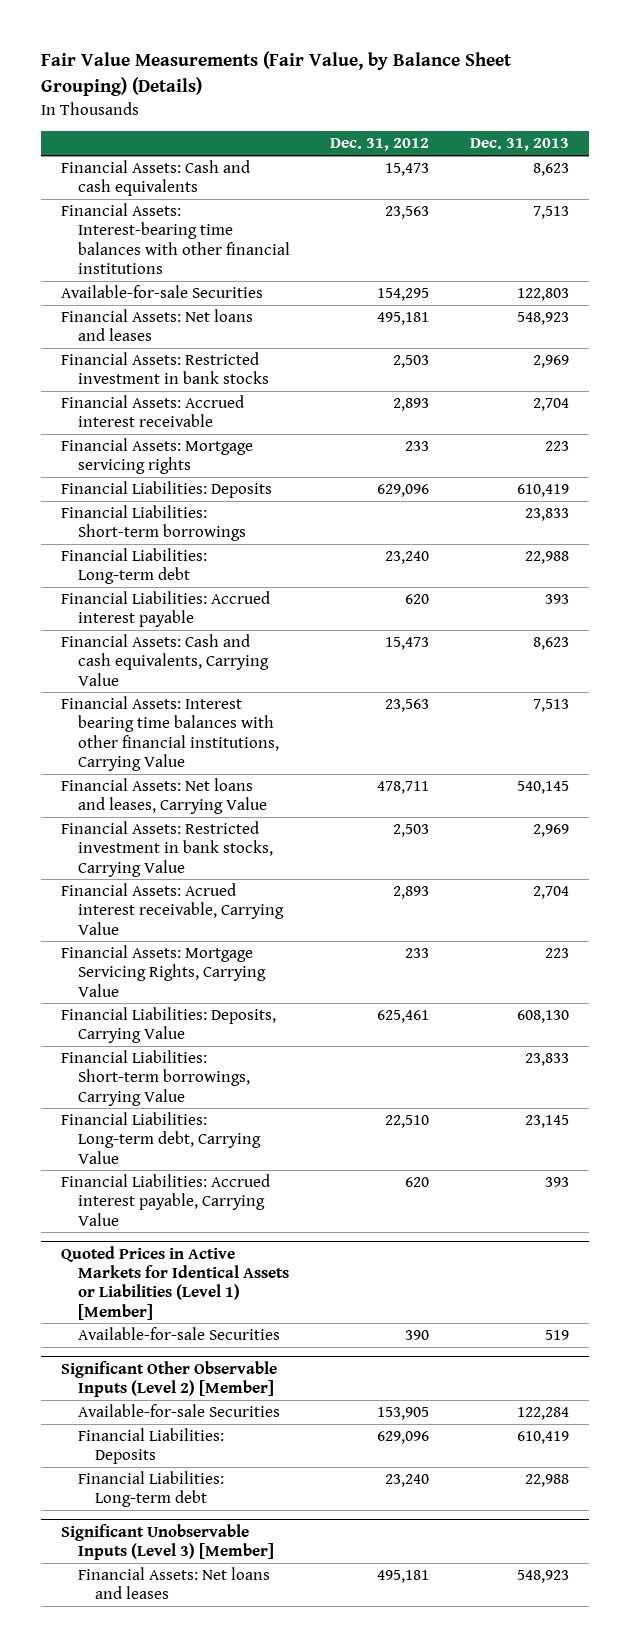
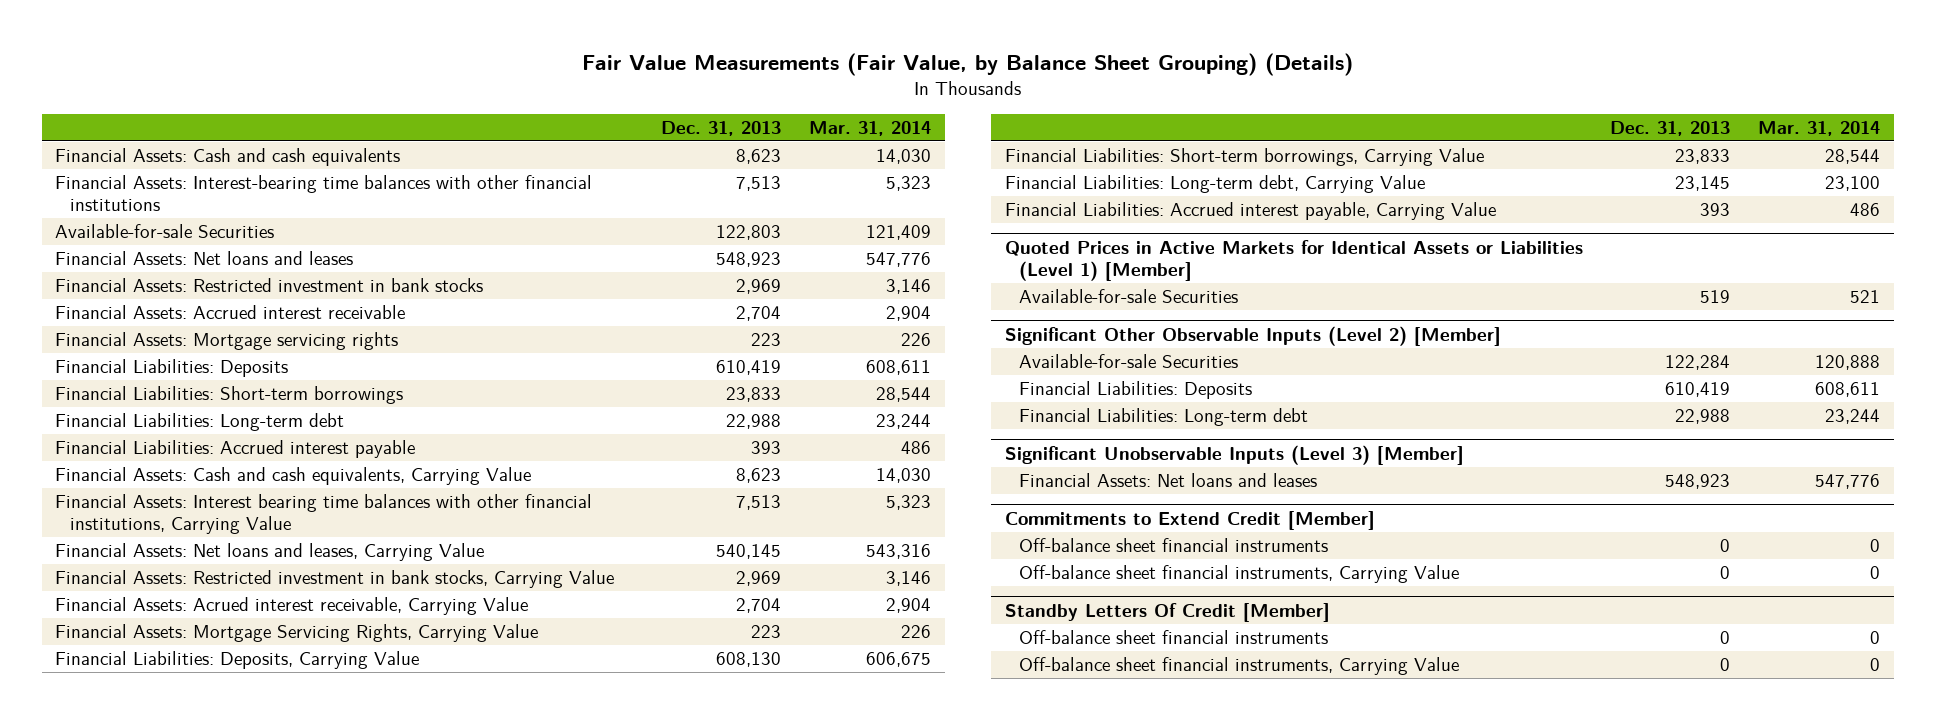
- | Dec. 31, 2012 | Dec. 31, 2013
+ | Dec. 31, 2013 | Mar. 31, 2014
+ Commitments to Extend Credit [Member]
+ Off-balance sheet financial instruments | 0 | 0
+ Off-balance sheet financial instruments, Carrying Value | 0 | 0
+ Standby Letters Of Credit [Member]
+ Off-balance sheet financial instruments | 0 | 0
+ Off-balance sheet financial instruments, Carrying Value | 0 | 0

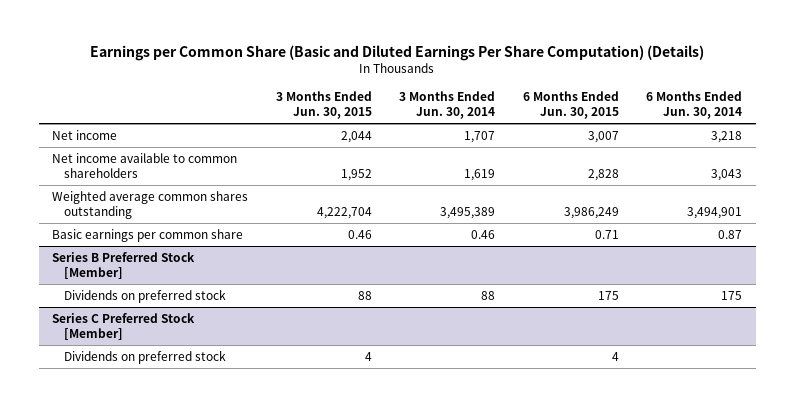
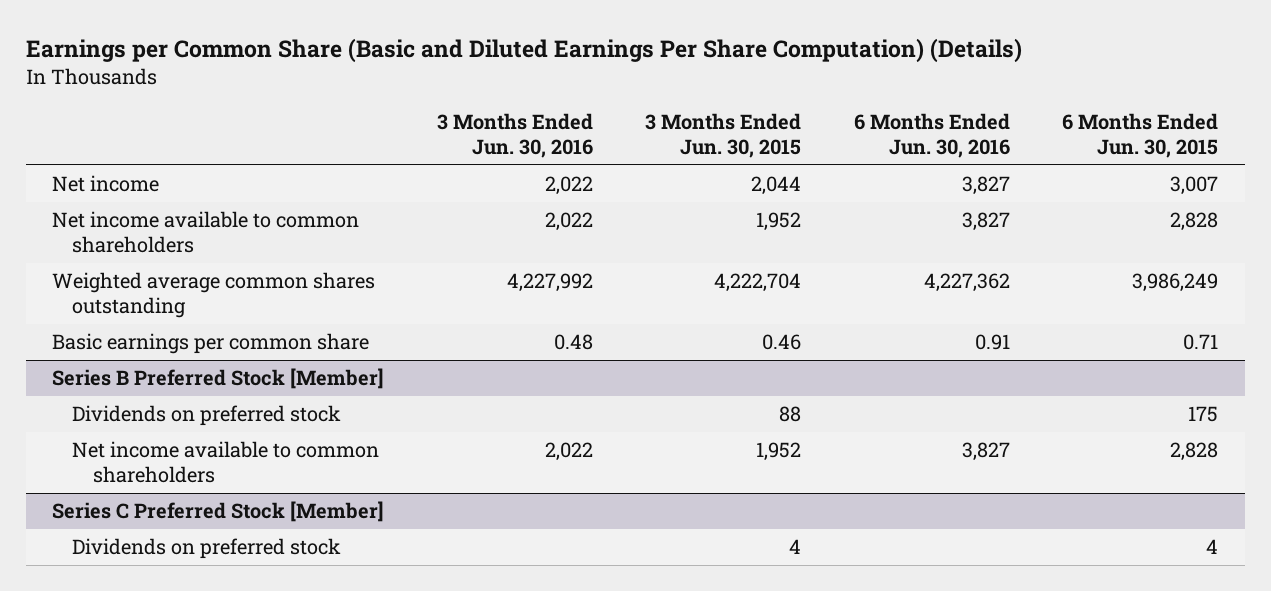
- | 3 Months Ended Jun. 30, 2015 | 3 Months Ended Jun. 30, 2014 | 6 Months Ended Jun. 30, 2015 | 6 Months Ended Jun. 30, 2014
+ | 3 Months Ended Jun. 30, 2016 | 3 Months Ended Jun. 30, 2015 | 6 Months Ended Jun. 30, 2016 | 6 Months Ended Jun. 30, 2015
@ Series B Preferred Stock [Member]
+ Net income available to common shareholders | 2,022 | 1,952 | 3,827 | 2,828

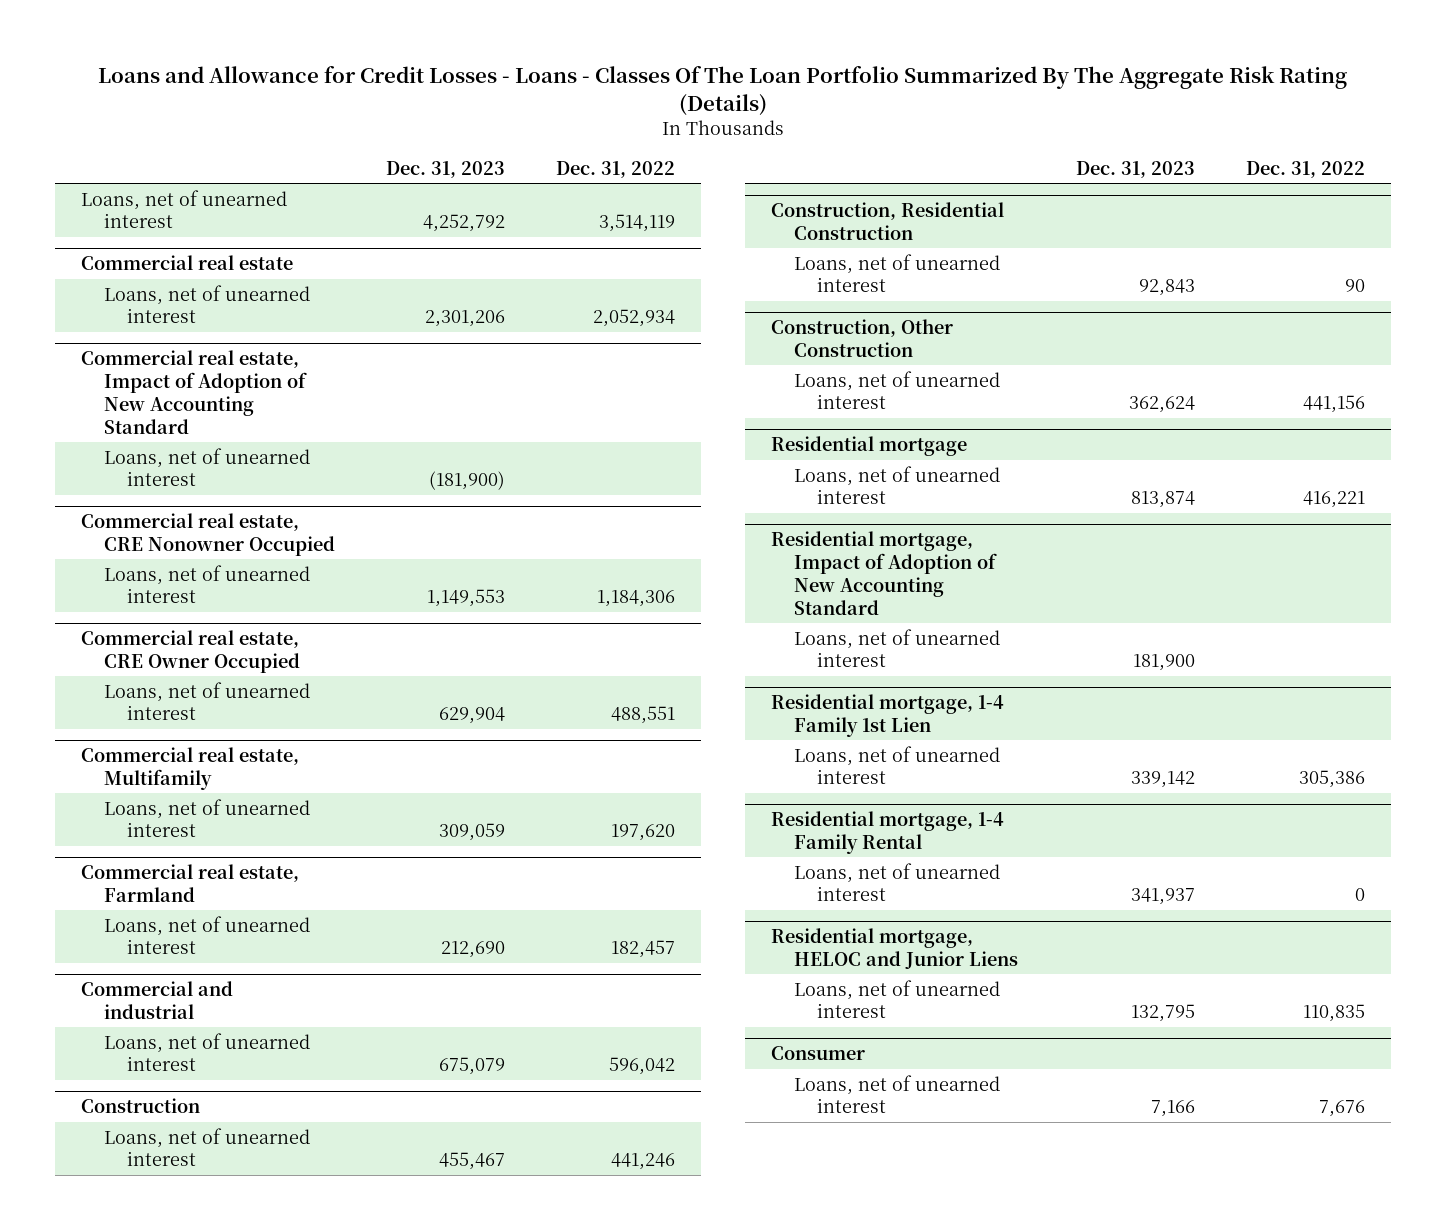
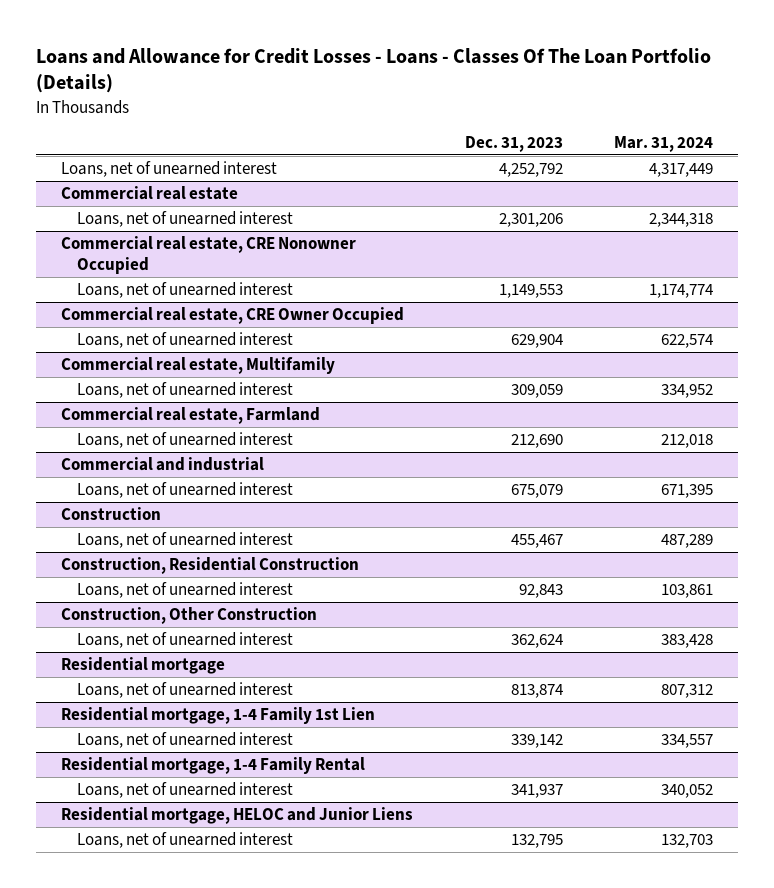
- Loans and Allowance for Credit Losses - Loans - Classes Of The Loan Portfolio Summarized By The Aggregate Risk Rating (Details)
+ Loans and Allowance for Credit Losses - Loans - Classes Of The Loan Portfolio (Details)
- | Dec. 31, 2023 | Dec. 31, 2022
+ | Dec. 31, 2023 | Mar. 31, 2024
- Commercial real estate, Impact of Adoption of New Accounting Standard
- Loans, net of unearned interest | (181,900) |
- Residential mortgage, Impact of Adoption of New Accounting Standard
- Loans, net of unearned interest | 181,900 |
- Consumer
- Loans, net of unearned interest | 7,166 | 7,676

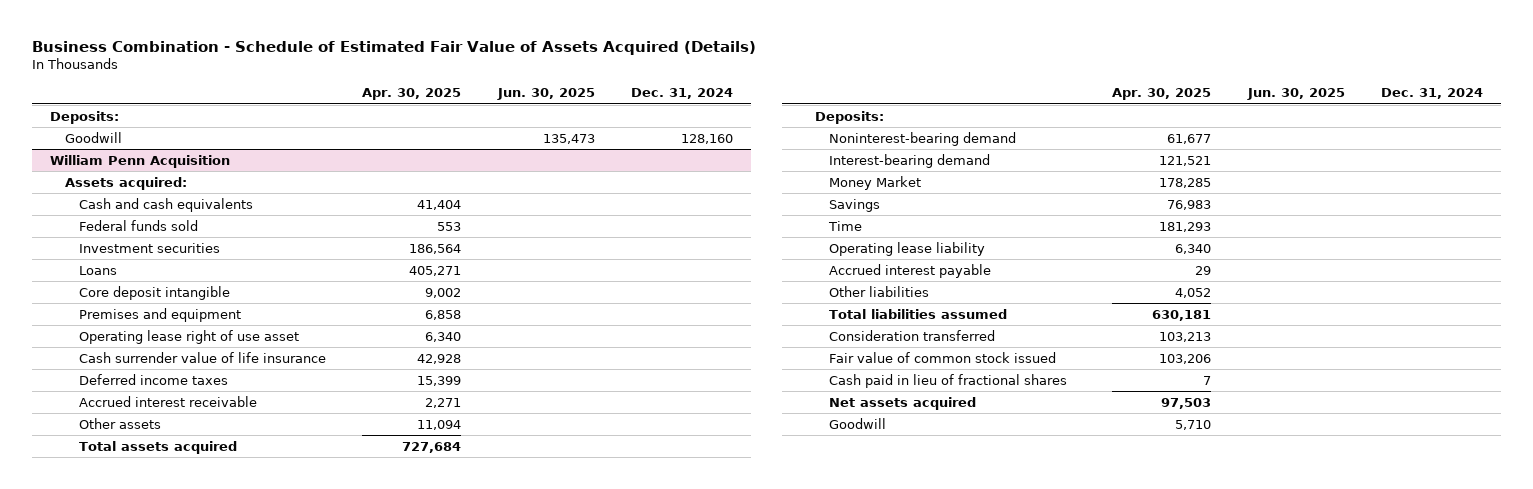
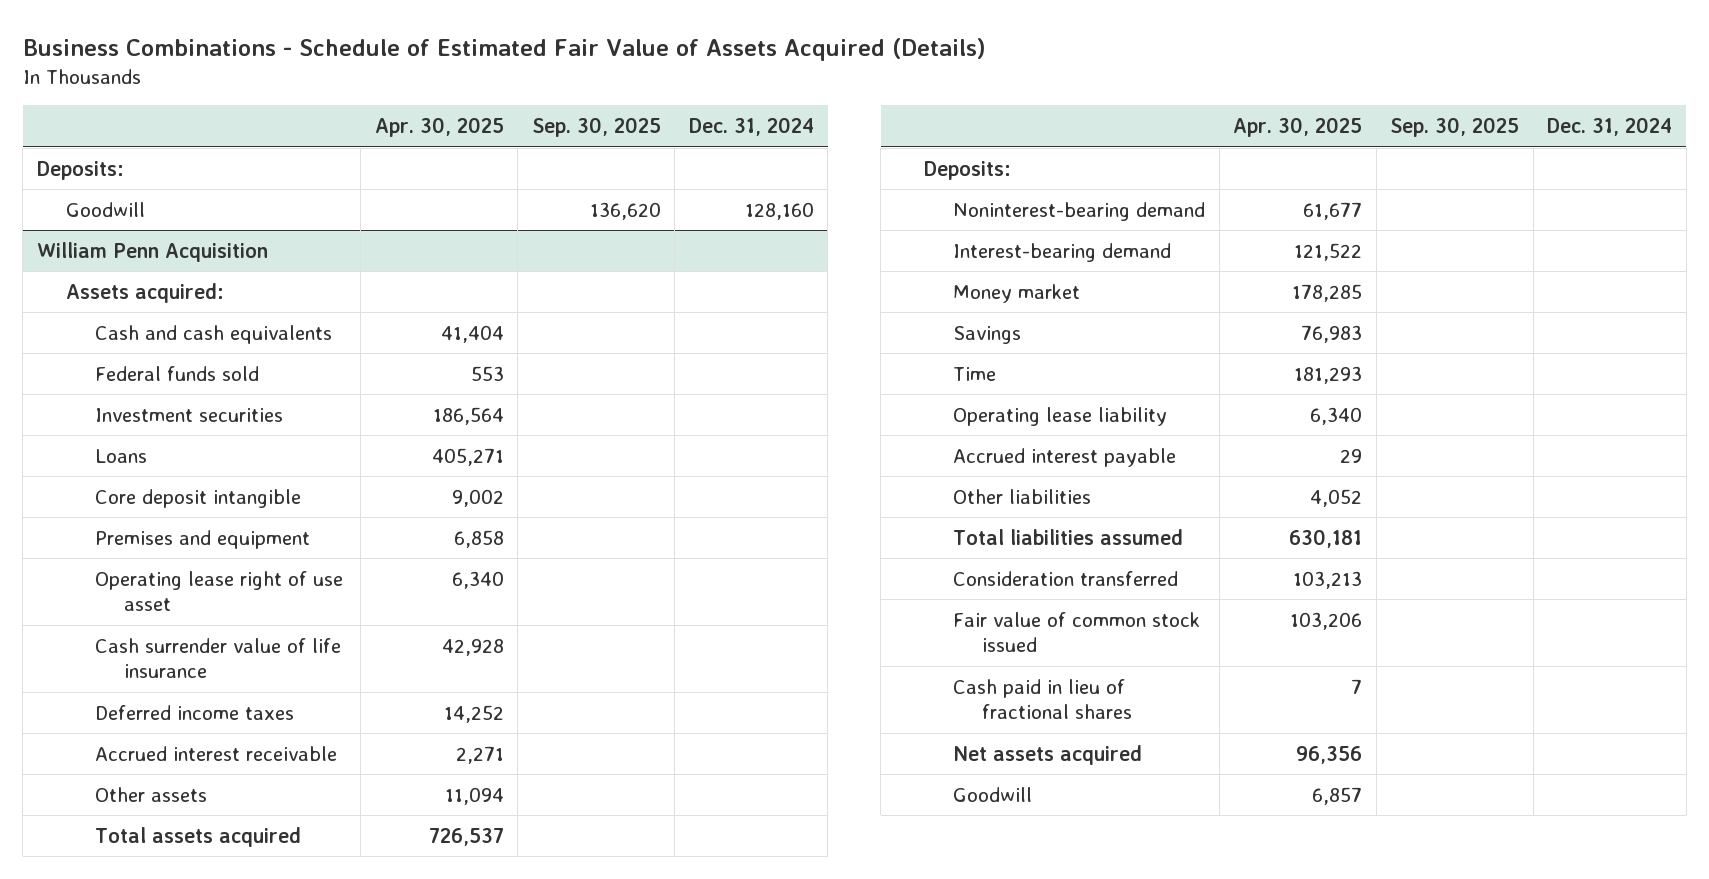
- Business Combination - Schedule of Estimated Fair Value of Assets Acquired (Details)
+ Business Combinations - Schedule of Estimated Fair Value of Assets Acquired (Details)
- | Apr. 30, 2025 | Jun. 30, 2025 | Dec. 31, 2024
+ | Apr. 30, 2025 | Sep. 30, 2025 | Dec. 31, 2024
@ William Penn Acquisition
- Deferred income taxes | 15,399 | |
+ Deferred income taxes | 14,252 | |
- Total assets acquired | 727,684 | |
+ Total assets acquired | 726,537 | |
- Interest-bearing demand | 121,521 | |
- Money Market | 178,285 | |
+ Interest-bearing demand | 121,522 | |
+ Money market | 178,285 | |
- Net assets acquired | 97,503 | |
- Goodwill | 5,710 | |
+ Net assets acquired | 96,356 | |
+ Goodwill | 6,857 | |

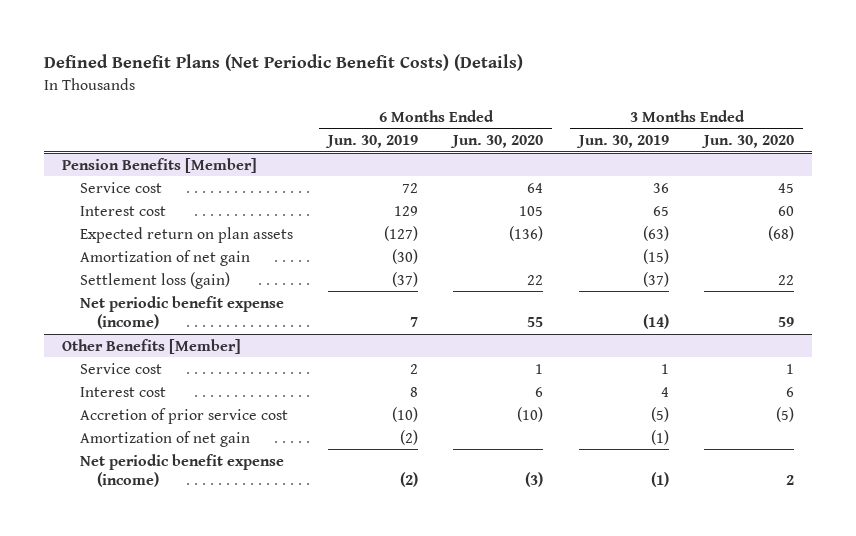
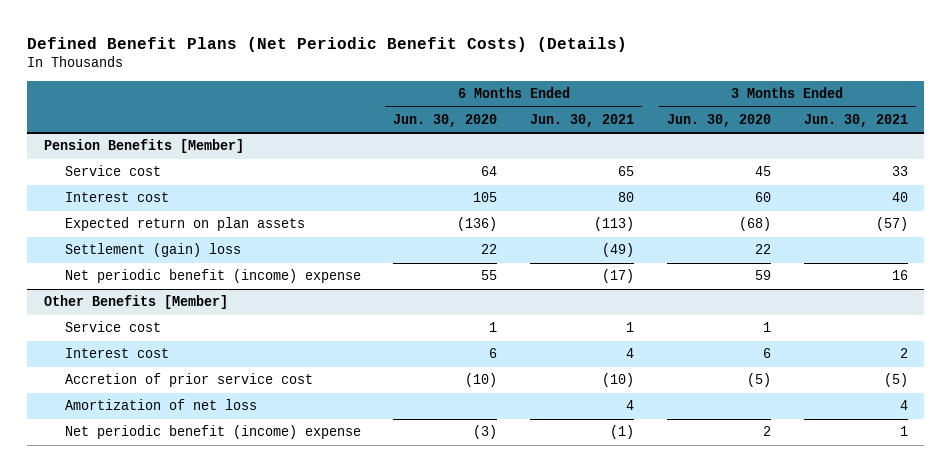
- | 6 Months Ended Jun. 30, 2019 | 6 Months Ended Jun. 30, 2020 | 3 Months Ended Jun. 30, 2019 | 3 Months Ended Jun. 30, 2020
+ | 6 Months Ended Jun. 30, 2020 | 6 Months Ended Jun. 30, 2021 | 3 Months Ended Jun. 30, 2020 | 3 Months Ended Jun. 30, 2021
@ Pension Benefits [Member]
- Amortization of net gain | (30) | | (15) |
- Settlement loss (gain) | (37) | 22 | (37) | 22
- Net periodic benefit expense (income) | 7 | 55 | (14) | 59
+ Settlement (gain) loss | 22 | (49) | 22 |
+ Net periodic benefit (income) expense | 55 | (17) | 59 | 16
@ Other Benefits [Member]
- Amortization of net gain | (2) | | (1) |
- Net periodic benefit expense (income) | (2) | (3) | (1) | 2
+ Amortization of net loss | | 4 | | 4
+ Net periodic benefit (income) expense | (3) | (1) | 2 | 1

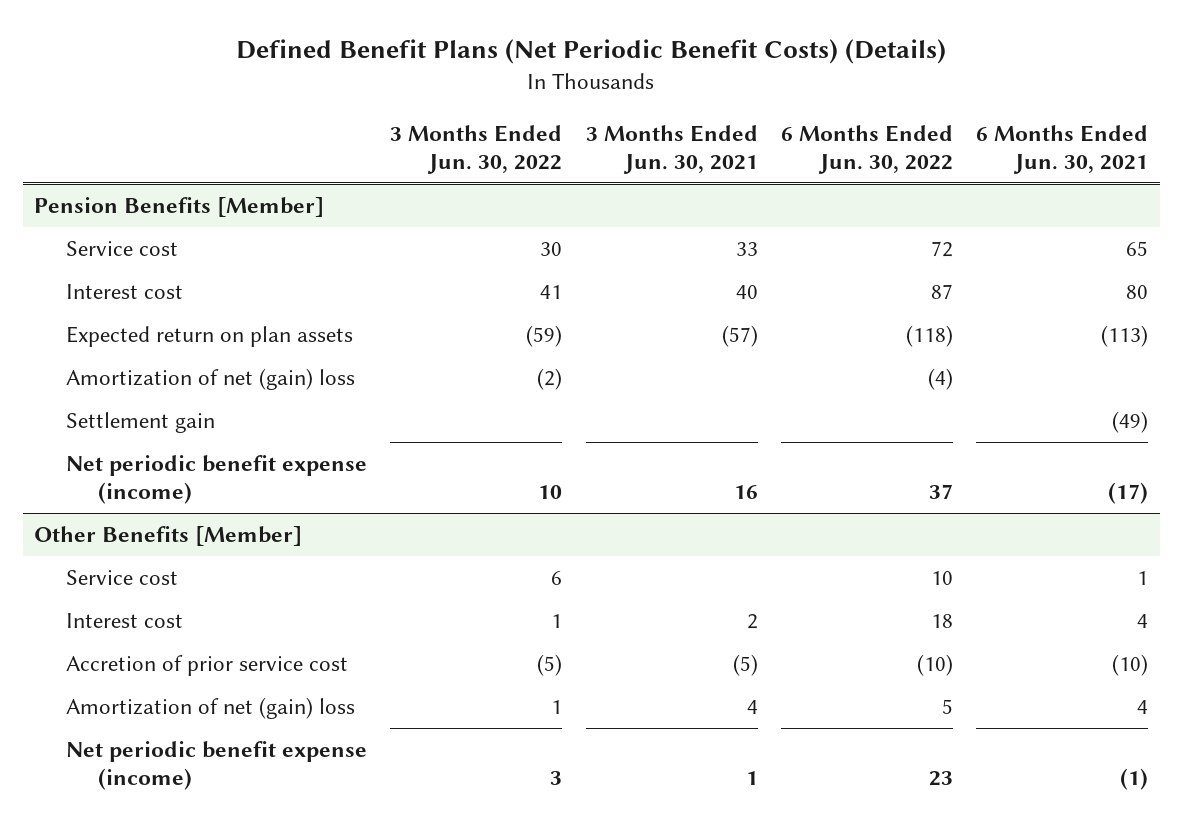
- | 6 Months Ended Jun. 30, 2020 | 6 Months Ended Jun. 30, 2021 | 3 Months Ended Jun. 30, 2020 | 3 Months Ended Jun. 30, 2021
+ | 3 Months Ended Jun. 30, 2022 | 3 Months Ended Jun. 30, 2021 | 6 Months Ended Jun. 30, 2022 | 6 Months Ended Jun. 30, 2021
@ Pension Benefits [Member]
- Settlement (gain) loss | 22 | (49) | 22 |
- Net periodic benefit (income) expense | 55 | (17) | 59 | 16
+ Amortization of net (gain) loss | (2) | | (4) |
+ Settlement gain | | | | (49)
+ Net periodic benefit expense (income) | 10 | 16 | 37 | (17)
@ Other Benefits [Member]
- Amortization of net loss | | 4 | | 4
- Net periodic benefit (income) expense | (3) | (1) | 2 | 1
+ Amortization of net (gain) loss | 1 | 4 | 5 | 4
+ Net periodic benefit expense (income) | 3 | 1 | 23 | (1)

